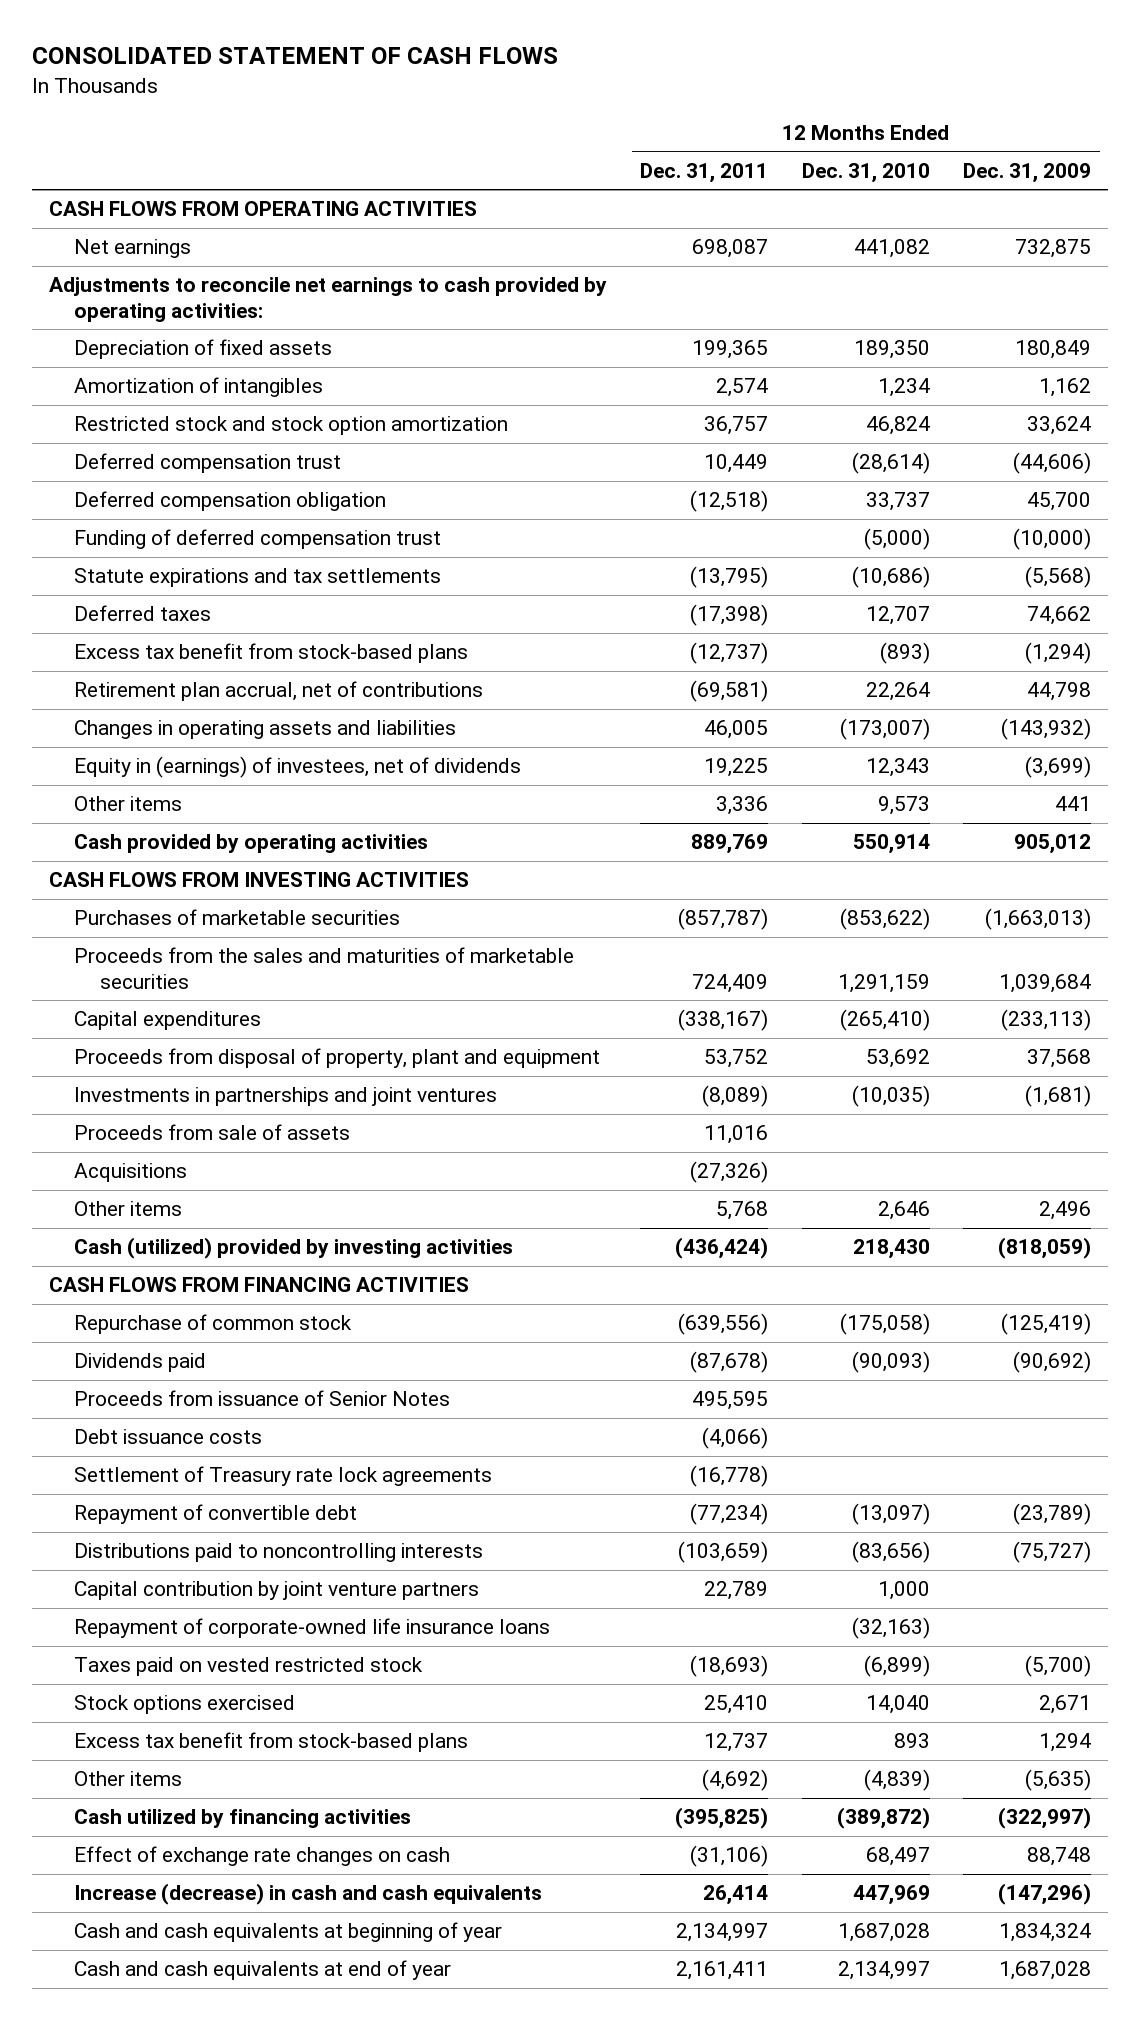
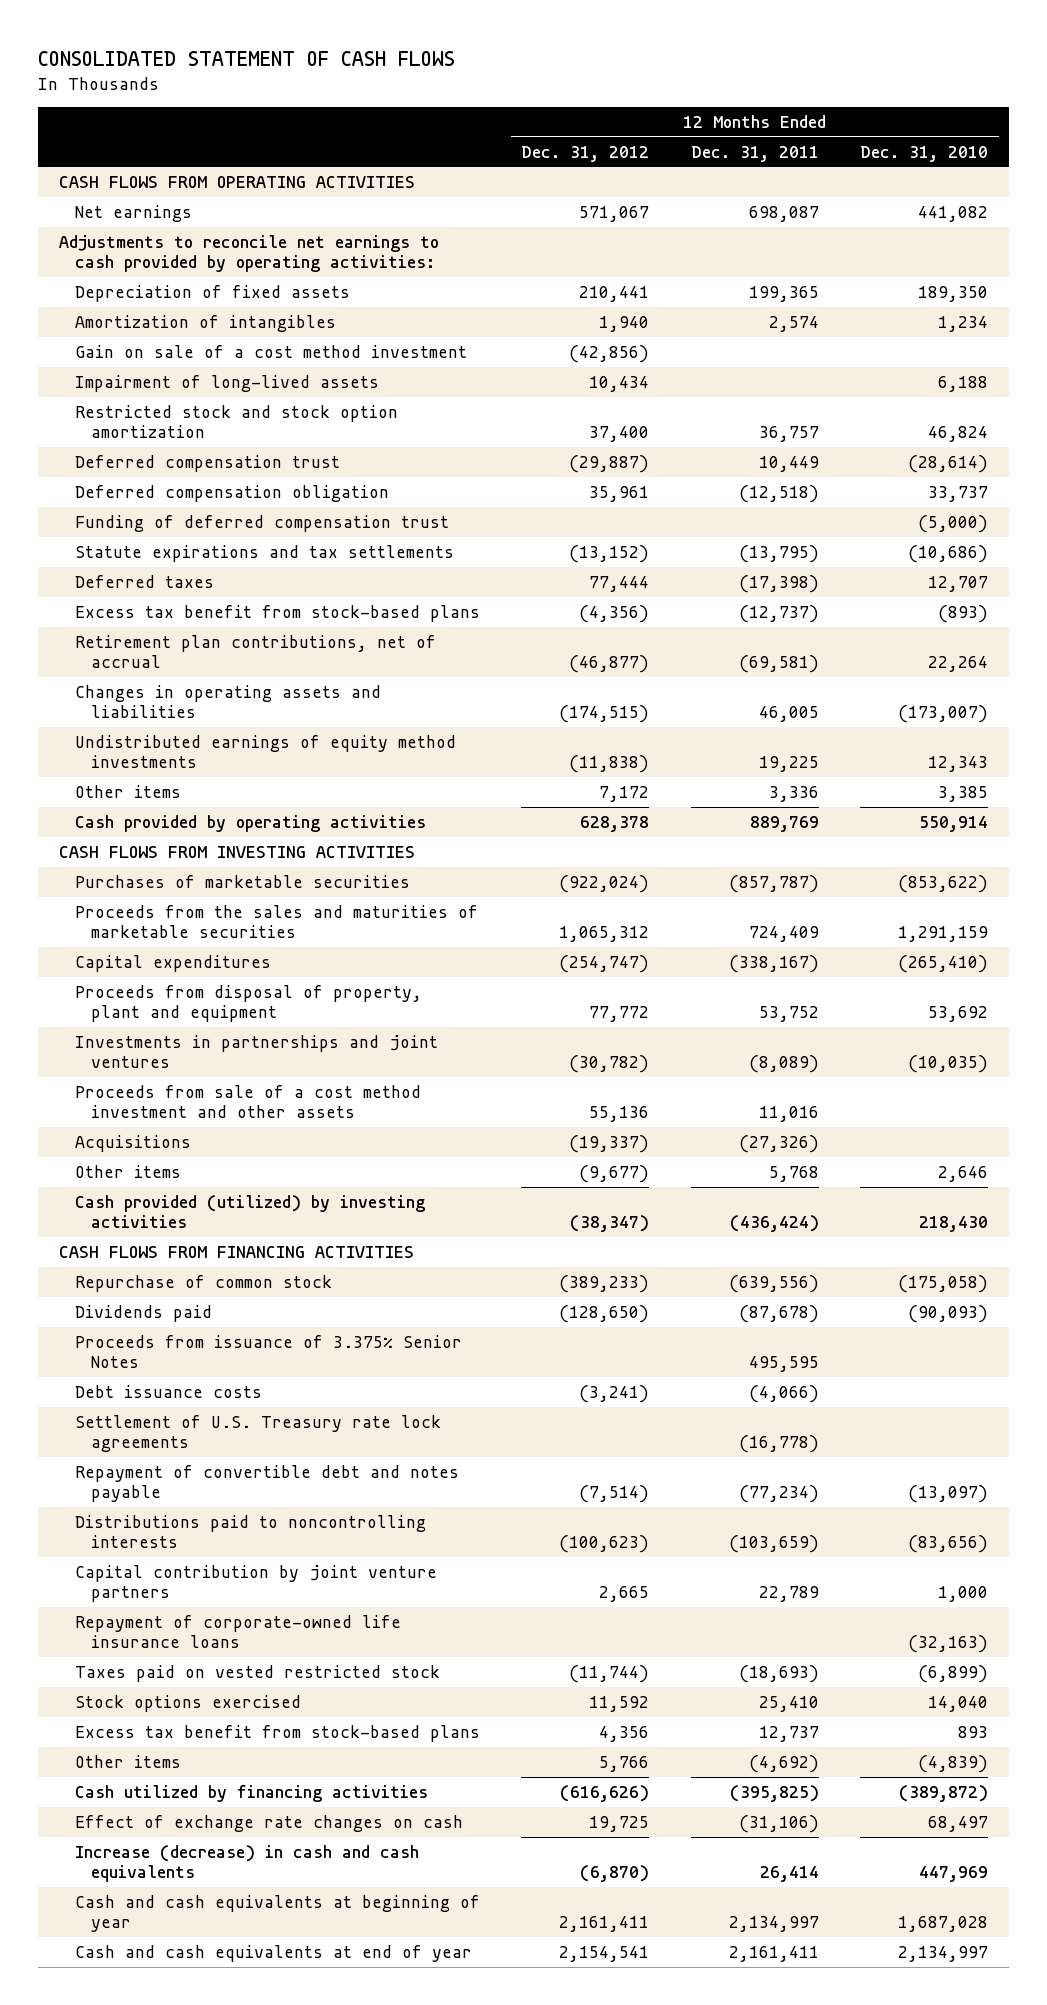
- | 12 Months Ended Dec. 31, 2011 | 12 Months Ended Dec. 31, 2010 | 12 Months Ended Dec. 31, 2009
+ | 12 Months Ended Dec. 31, 2012 | 12 Months Ended Dec. 31, 2011 | 12 Months Ended Dec. 31, 2010
+ Gain on sale of a cost method investment | (42,856) | |
+ Impairment of long-lived assets | 10,434 | | 6,188
- Retirement plan accrual, net of contributions | (69,581) | 22,264 | 44,798
+ Retirement plan contributions, net of accrual | (46,877) | (69,581) | 22,264
- Equity in (earnings) of investees, net of dividends | 19,225 | 12,343 | (3,699)
- Other items | 3,336 | 9,573 | 441
+ Undistributed earnings of equity method investments | (11,838) | 19,225 | 12,343
+ Other items | 7,172 | 3,336 | 3,385
- Proceeds from sale of assets | 11,016 | |
+ Proceeds from sale of a cost method investment and other assets | 55,136 | 11,016 |
- Cash (utilized) provided by investing activities | (436,424) | 218,430 | (818,059)
+ Cash provided (utilized) by investing activities | (38,347) | (436,424) | 218,430
- Proceeds from issuance of Senior Notes | 495,595 | |
+ Proceeds from issuance of 3.375% Senior Notes | | 495,595 |
- Settlement of Treasury rate lock agreements | (16,778) | |
- Repayment of convertible debt | (77,234) | (13,097) | (23,789)
+ Settlement of U.S. Treasury rate lock agreements | | (16,778) |
+ Repayment of convertible debt and notes payable | (7,514) | (77,234) | (13,097)

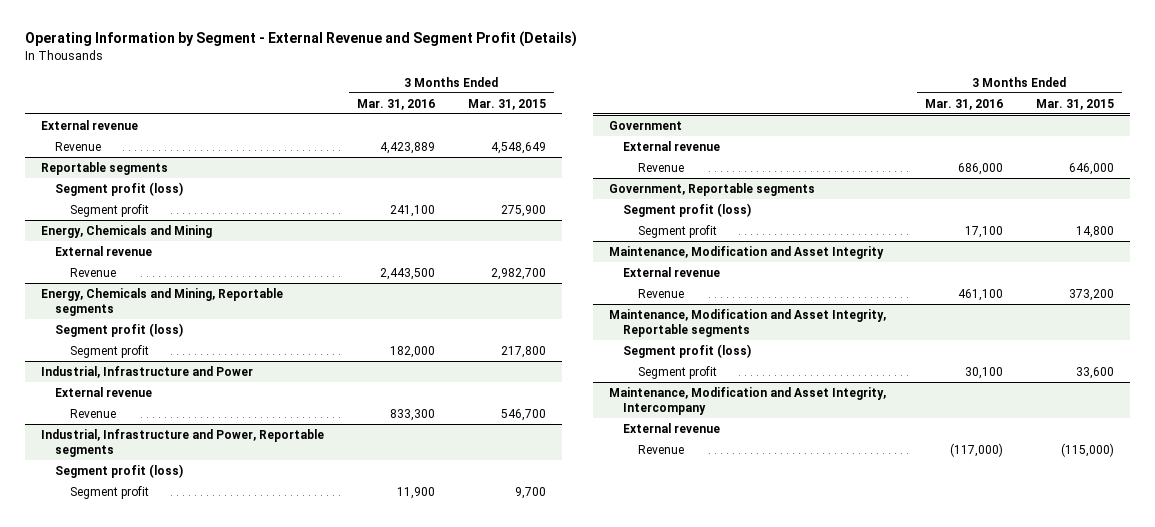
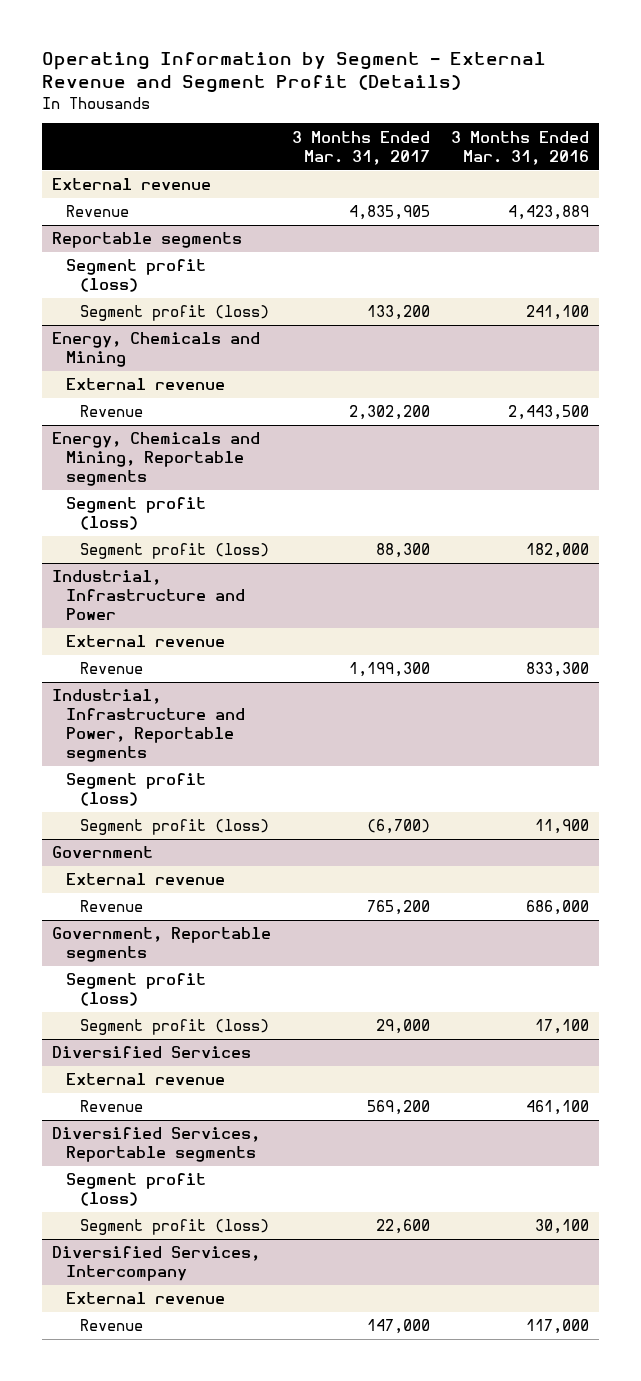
- | 3 Months Ended Mar. 31, 2016 | 3 Months Ended Mar. 31, 2015
+ | 3 Months Ended Mar. 31, 2017 | 3 Months Ended Mar. 31, 2016
@ Reportable segments
- Segment profit | 241,100 | 275,900
+ Segment profit (loss) | 133,200 | 241,100
@ Energy, Chemicals and Mining, Reportable segments
- Segment profit | 182,000 | 217,800
+ Segment profit (loss) | 88,300 | 182,000
@ Industrial, Infrastructure and Power, Reportable segments
- Segment profit | 11,900 | 9,700
+ Segment profit (loss) | (6,700) | 11,900
@ Government, Reportable segments
- Segment profit | 17,100 | 14,800
- Maintenance, Modification and Asset Integrity
@ Government, Reportable segments
+ Segment profit (loss) | 29,000 | 17,100
+ Diversified Services
- Maintenance, Modification and Asset Integrity, Reportable segments
+ Diversified Services, Reportable segments
- Segment profit | 30,100 | 33,600
- Maintenance, Modification and Asset Integrity, Intercompany
+ Segment profit (loss) | 22,600 | 30,100
+ Diversified Services, Intercompany
- Revenue | (117,000) | (115,000)
+ Revenue | 147,000 | 117,000

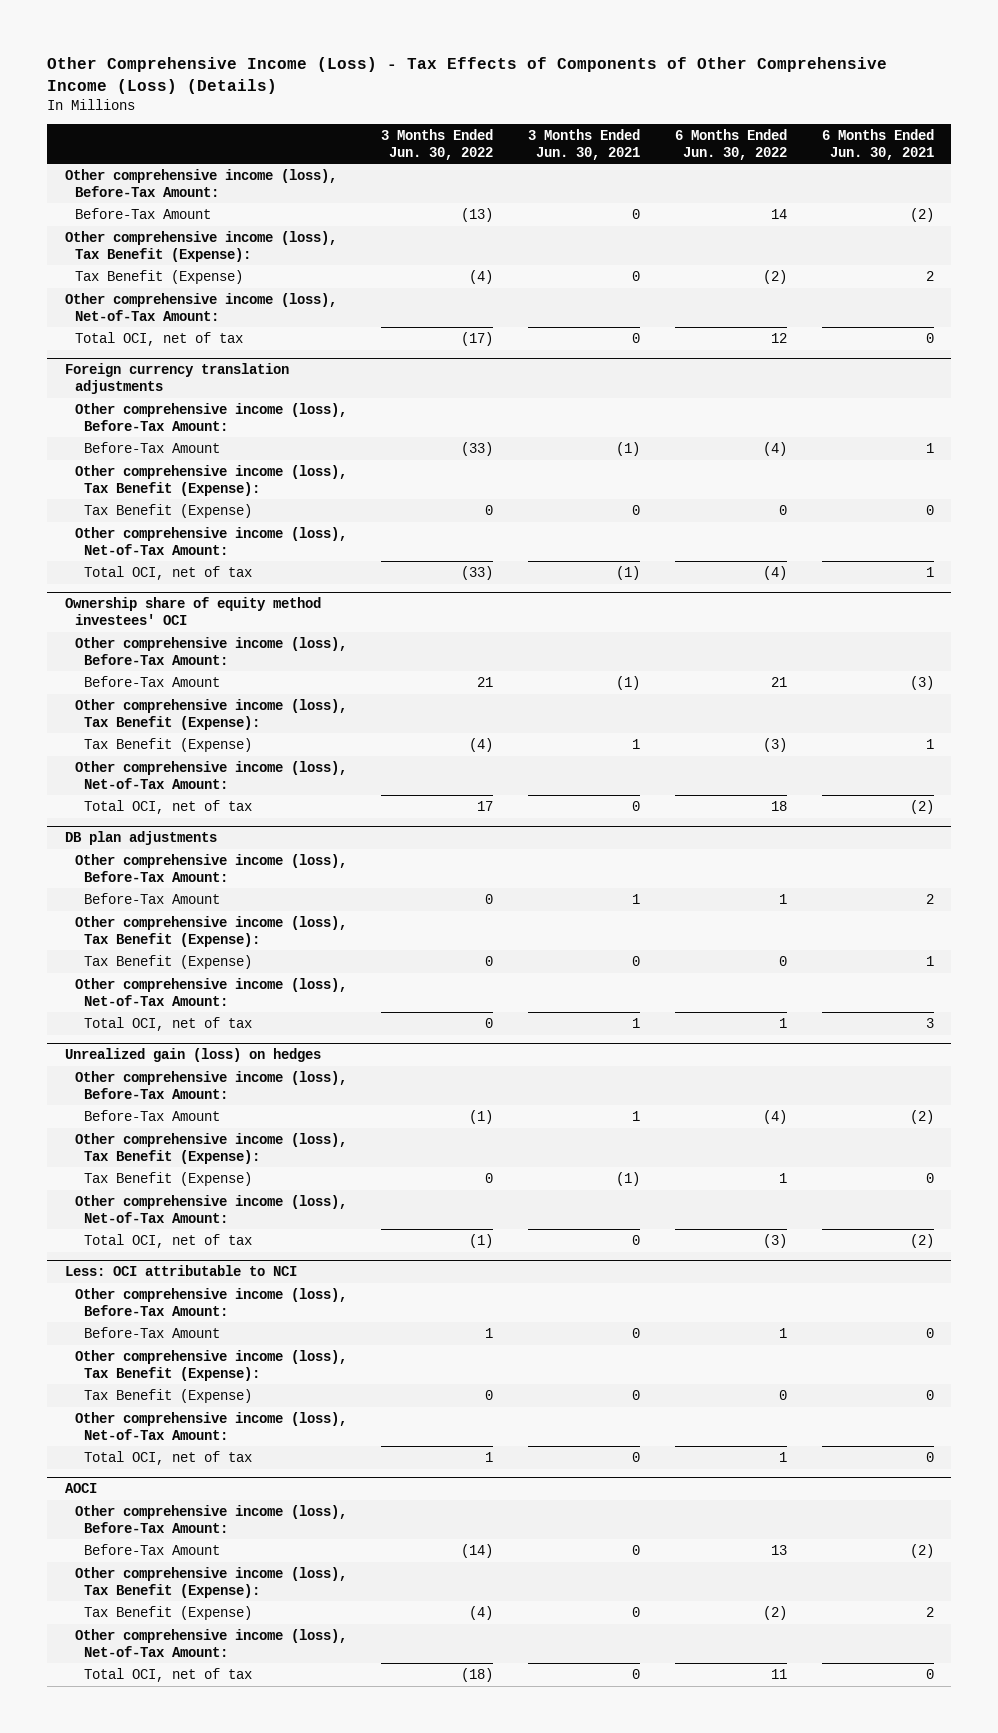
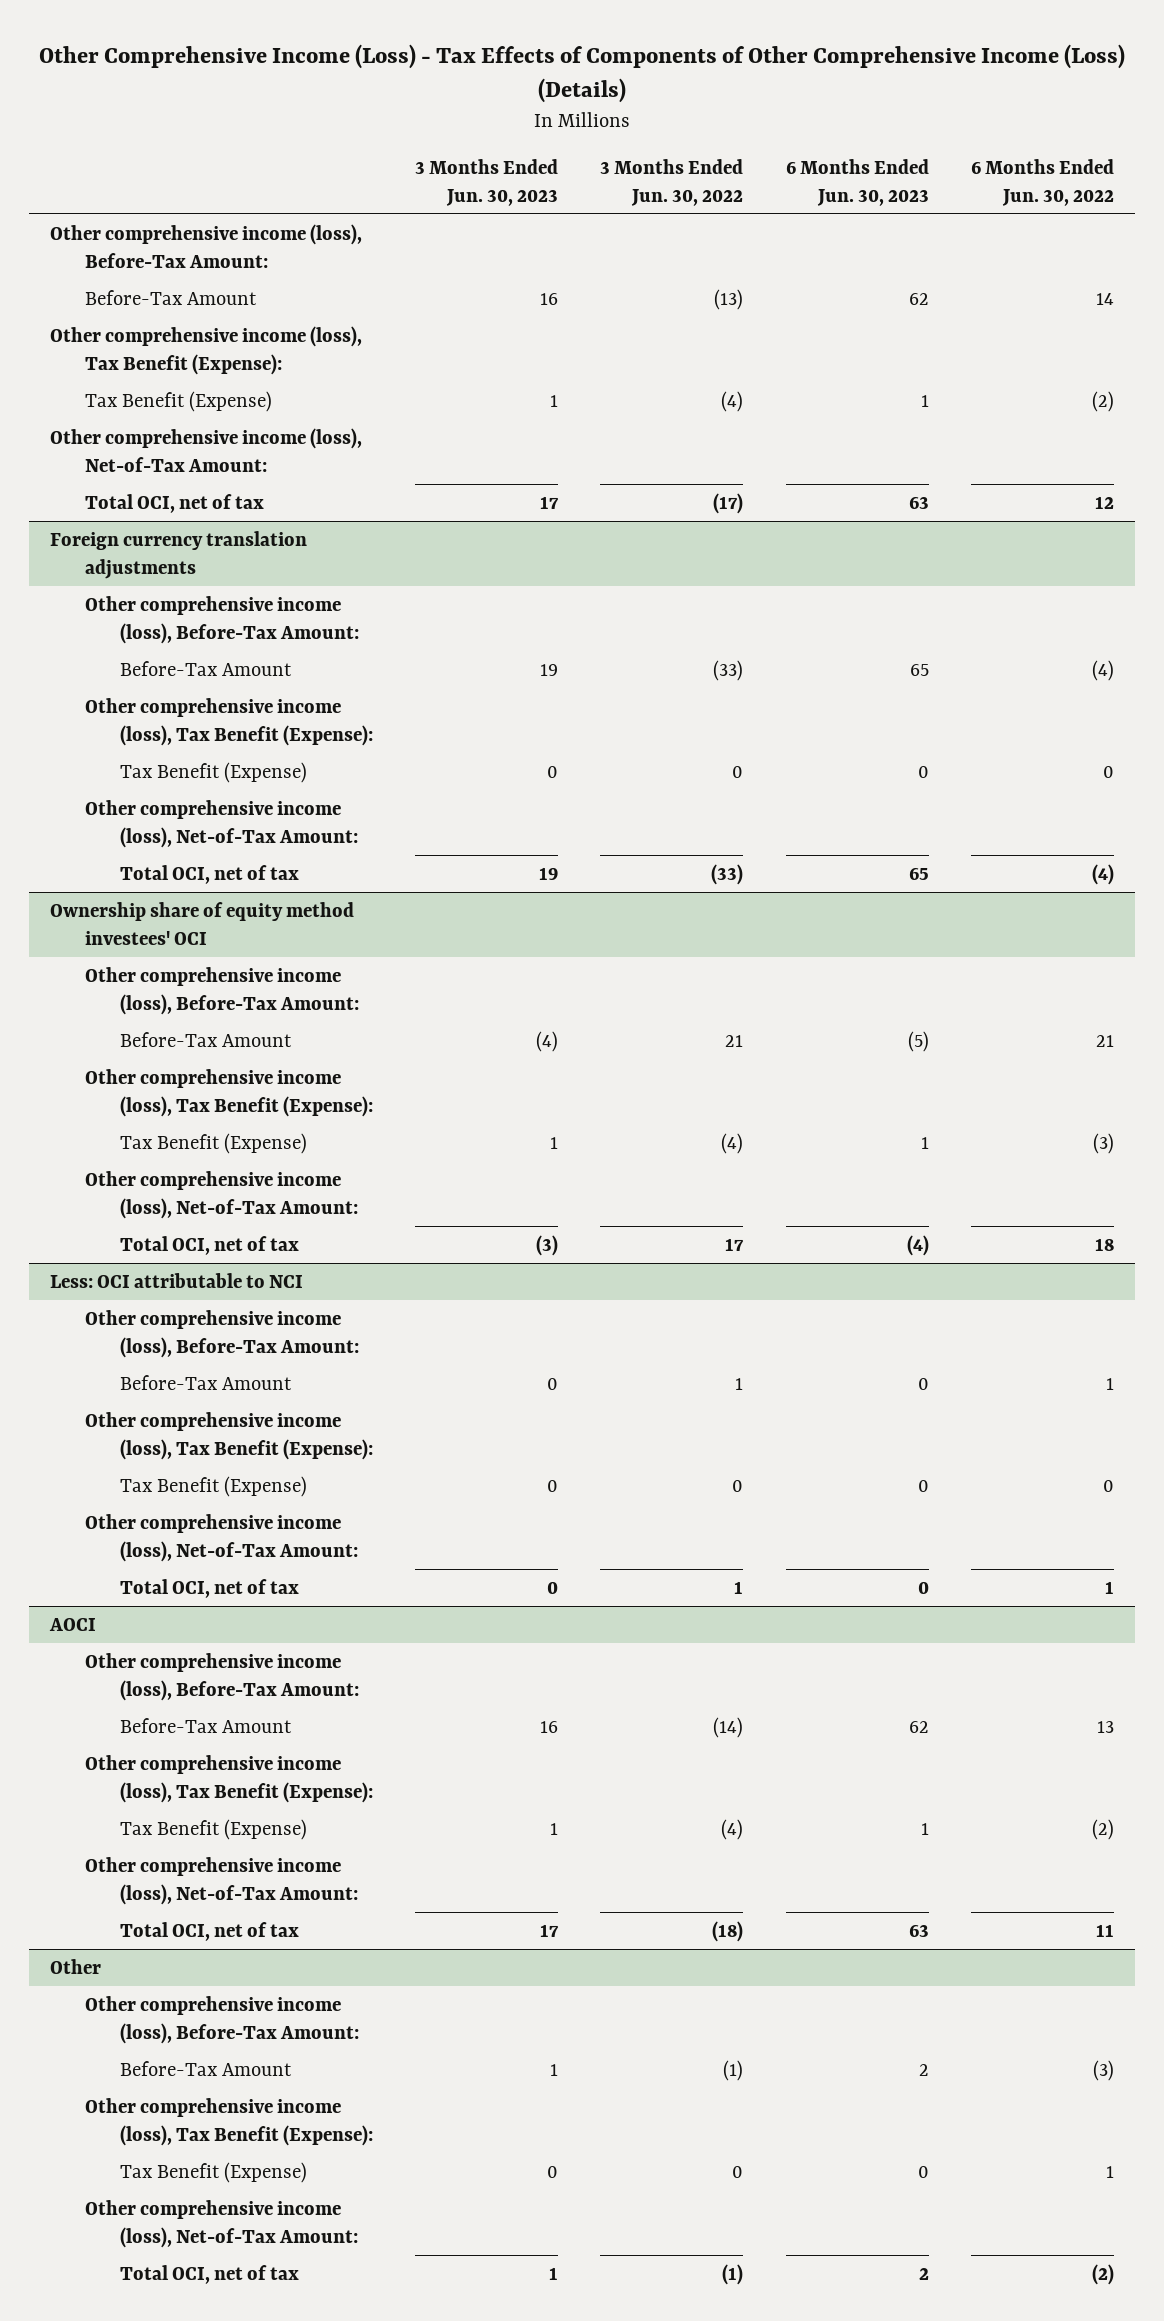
- | 3 Months Ended Jun. 30, 2022 | 3 Months Ended Jun. 30, 2021 | 6 Months Ended Jun. 30, 2022 | 6 Months Ended Jun. 30, 2021
+ | 3 Months Ended Jun. 30, 2023 | 3 Months Ended Jun. 30, 2022 | 6 Months Ended Jun. 30, 2023 | 6 Months Ended Jun. 30, 2022
- DB plan adjustments
- Other comprehensive income (loss), Before-Tax Amount:
- Before-Tax Amount | 0 | 1 | 1 | 2
- Other comprehensive income (loss), Tax Benefit (Expense):
- Tax Benefit (Expense) | 0 | 0 | 0 | 1
- Other comprehensive income (loss), Net-of-Tax Amount:
- Total OCI, net of tax | 0 | 1 | 1 | 3
- Unrealized gain (loss) on hedges
- Other comprehensive income (loss), Before-Tax Amount:
- Before-Tax Amount | (1) | 1 | (4) | (2)
- Other comprehensive income (loss), Tax Benefit (Expense):
- Tax Benefit (Expense) | 0 | (1) | 1 | 0
- Other comprehensive income (loss), Net-of-Tax Amount:
- Total OCI, net of tax | (1) | 0 | (3) | (2)
+ Other
+ Other comprehensive income (loss), Before-Tax Amount:
+ Before-Tax Amount | 1 | (1) | 2 | (3)
+ Other comprehensive income (loss), Tax Benefit (Expense):
+ Tax Benefit (Expense) | 0 | 0 | 0 | 1
+ Other comprehensive income (loss), Net-of-Tax Amount:
+ Total OCI, net of tax | 1 | (1) | 2 | (2)

